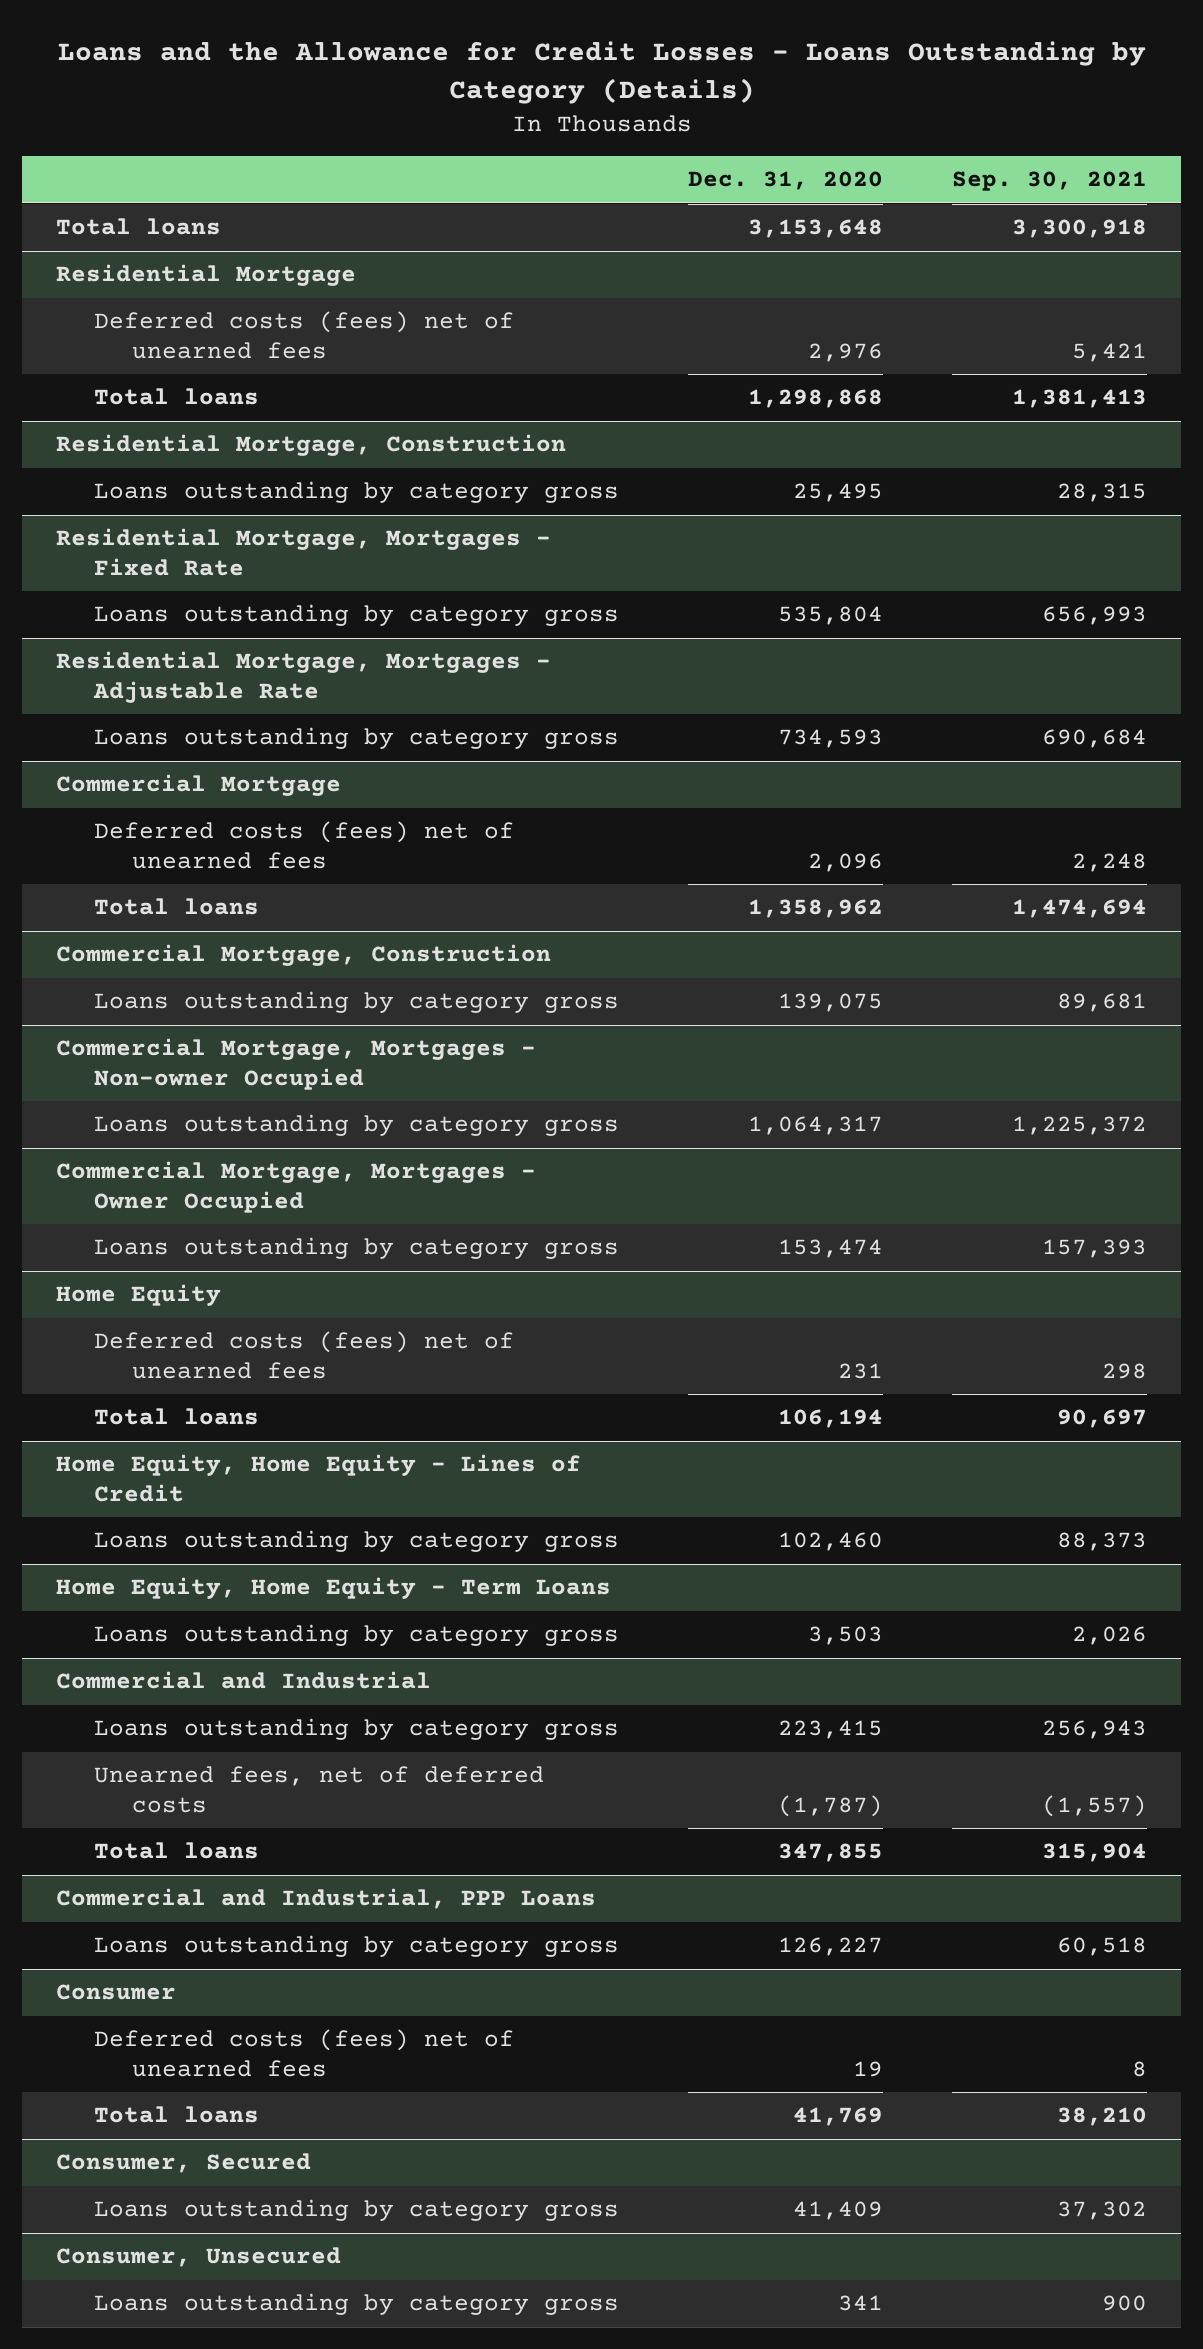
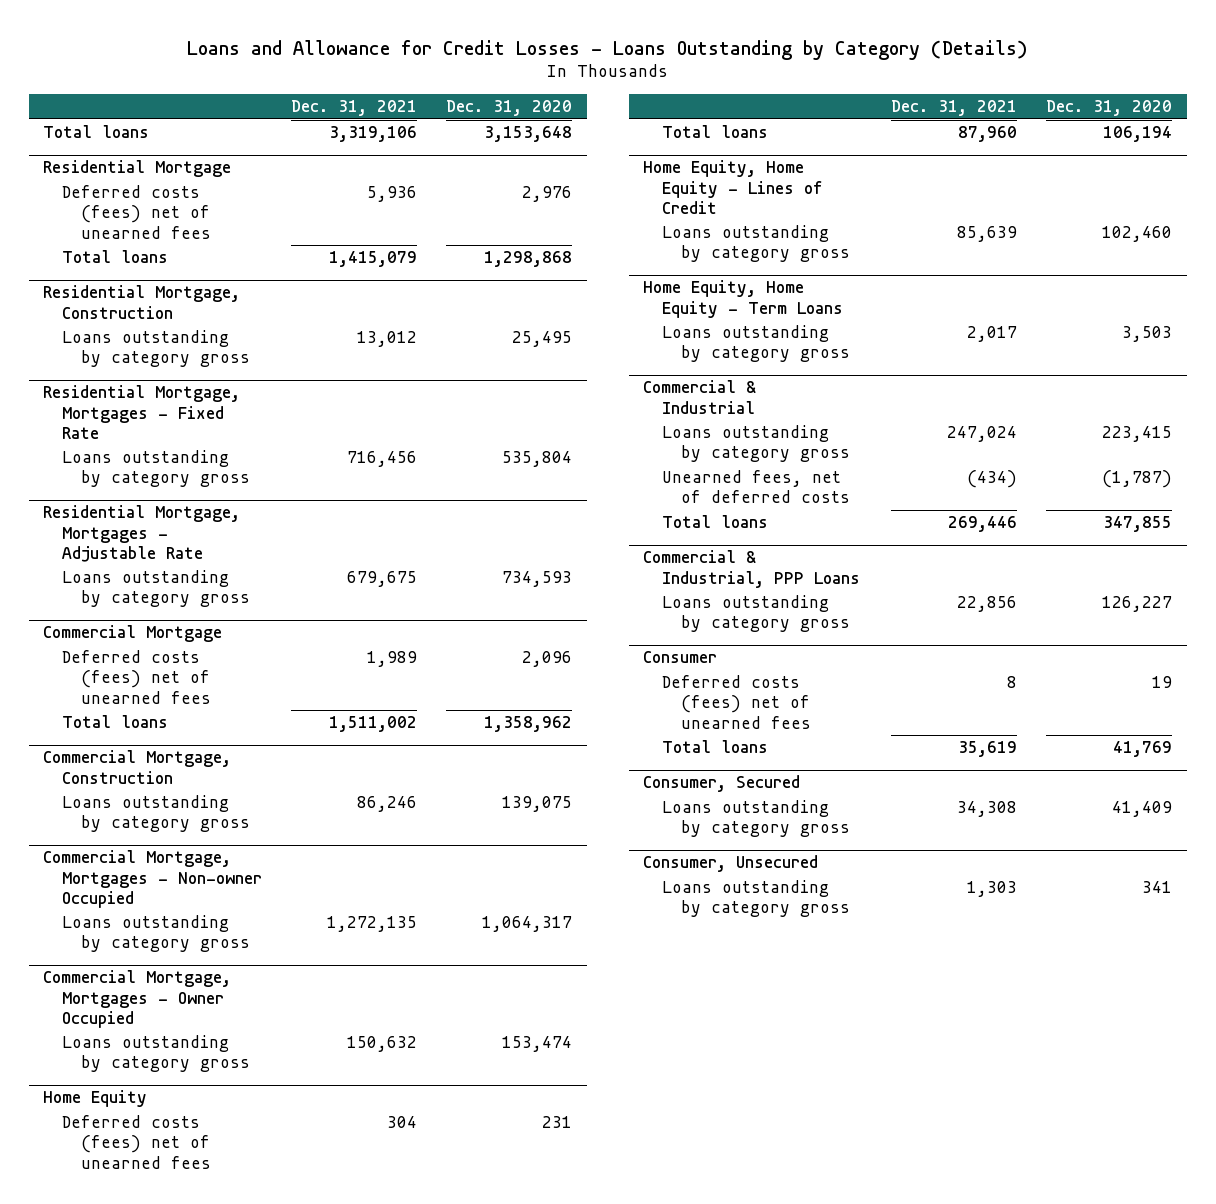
- Loans and the Allowance for Credit Losses - Loans Outstanding by Category (Details)
+ Loans and Allowance for Credit Losses - Loans Outstanding by Category (Details)
- | Dec. 31, 2020 | Sep. 30, 2021
+ | Dec. 31, 2021 | Dec. 31, 2020
- Commercial and Industrial
+ Commercial & Industrial
- Commercial and Industrial, PPP Loans
+ Commercial & Industrial, PPP Loans

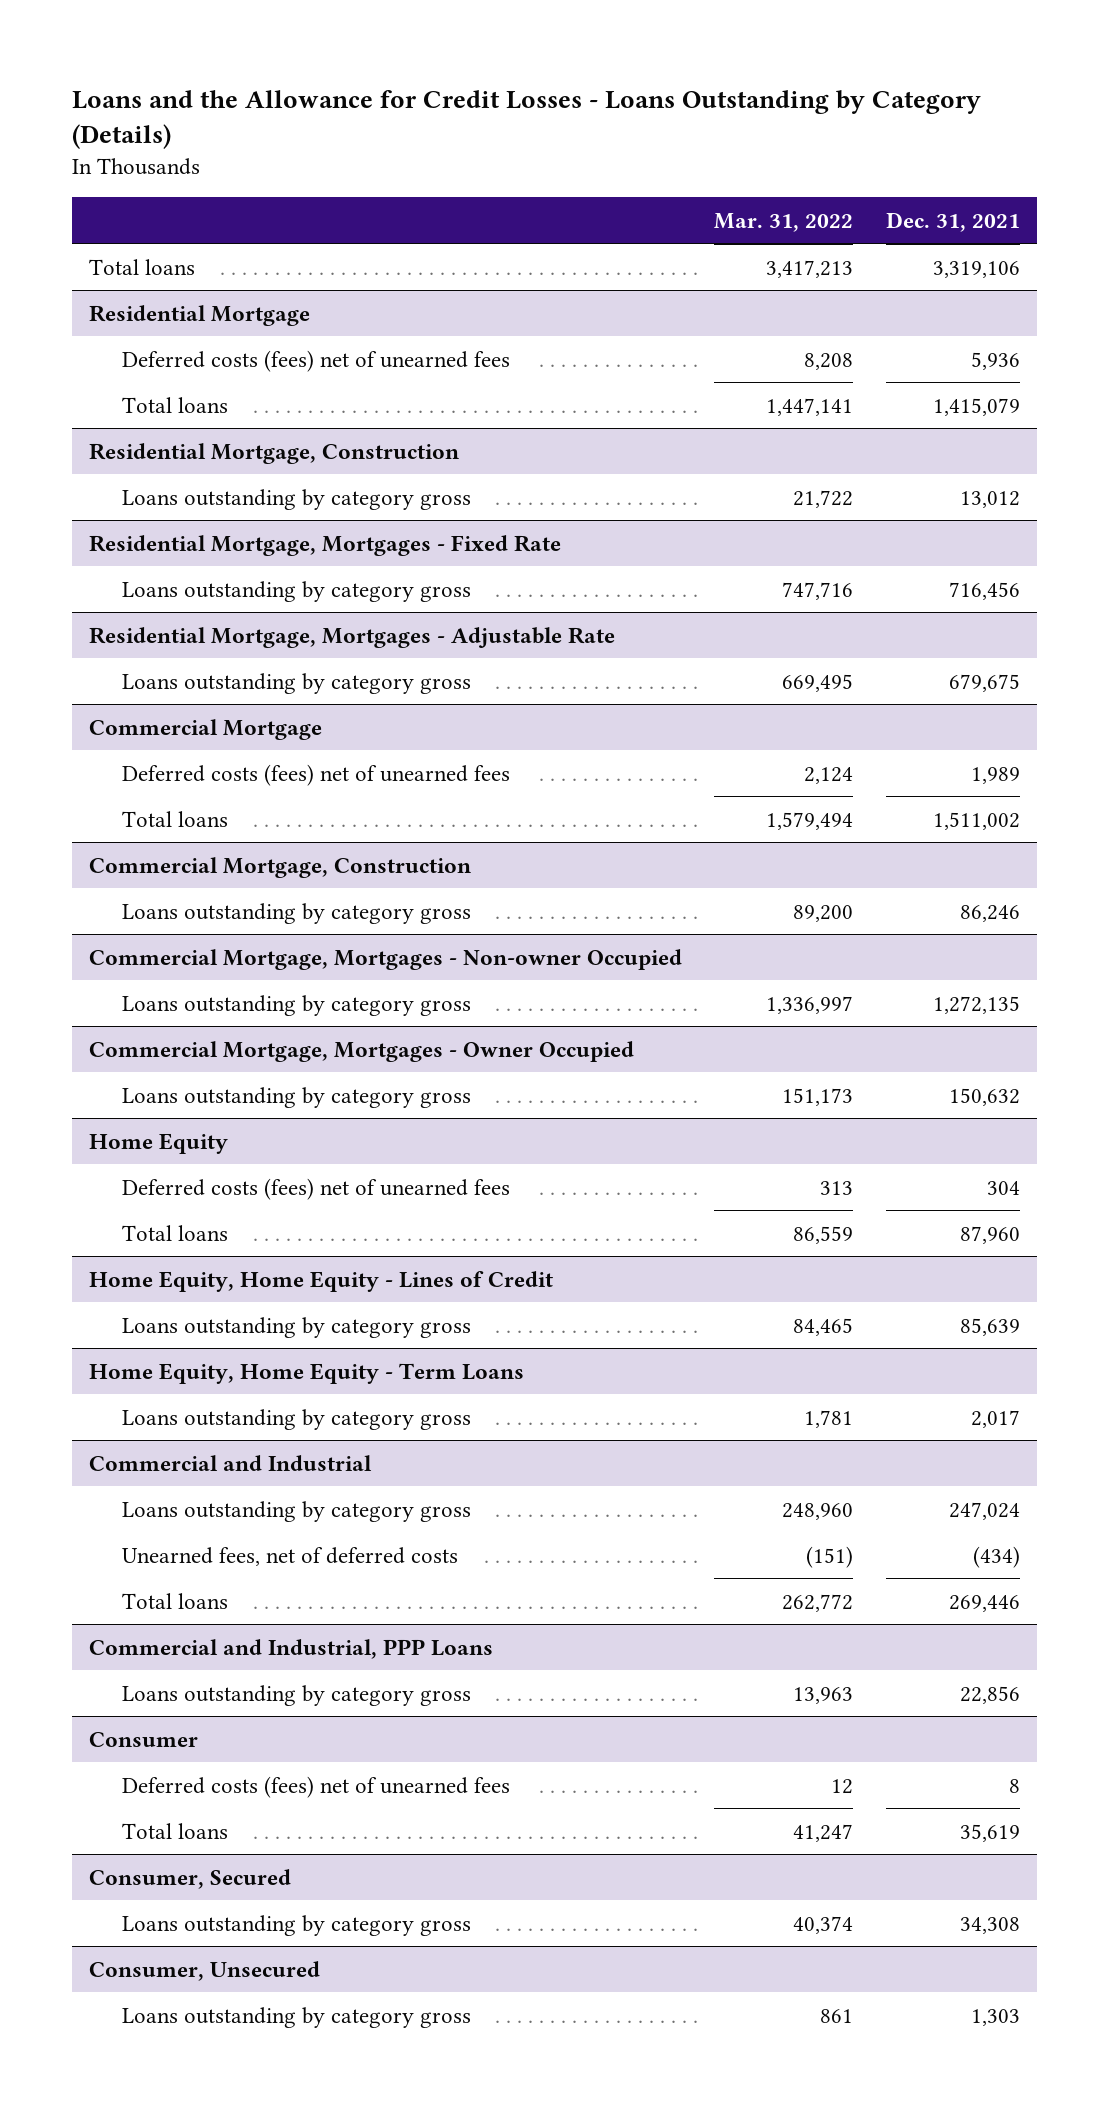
- Loans and Allowance for Credit Losses - Loans Outstanding by Category (Details)
+ Loans and the Allowance for Credit Losses - Loans Outstanding by Category (Details)
- | Dec. 31, 2021 | Dec. 31, 2020
+ | Mar. 31, 2022 | Dec. 31, 2021
- Commercial & Industrial
+ Commercial and Industrial
- Commercial & Industrial, PPP Loans
+ Commercial and Industrial, PPP Loans

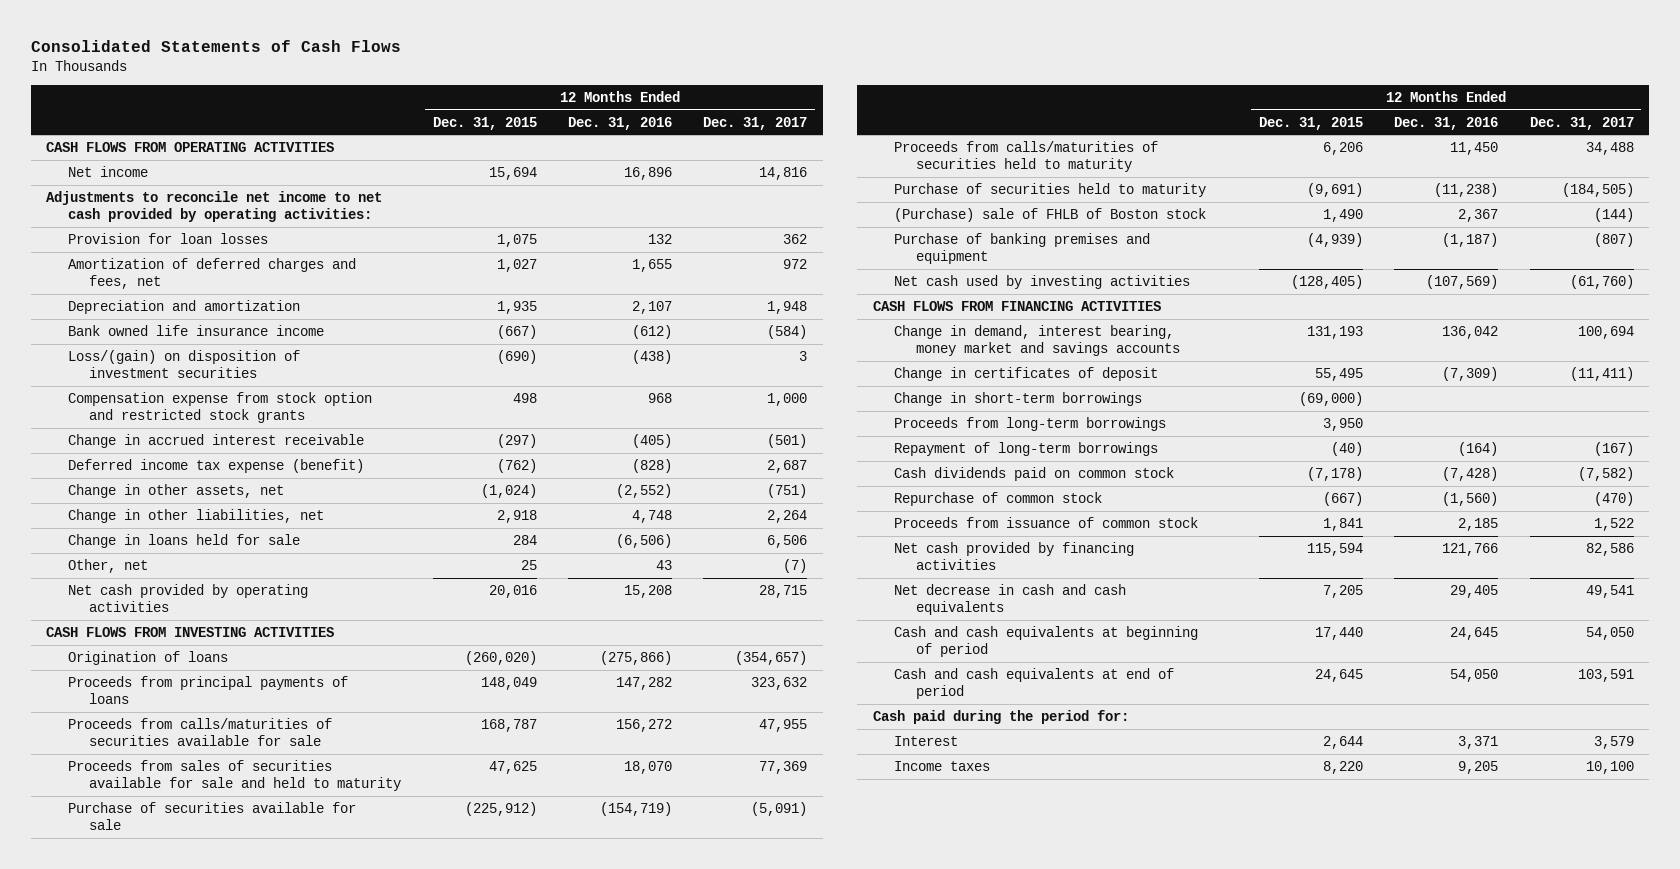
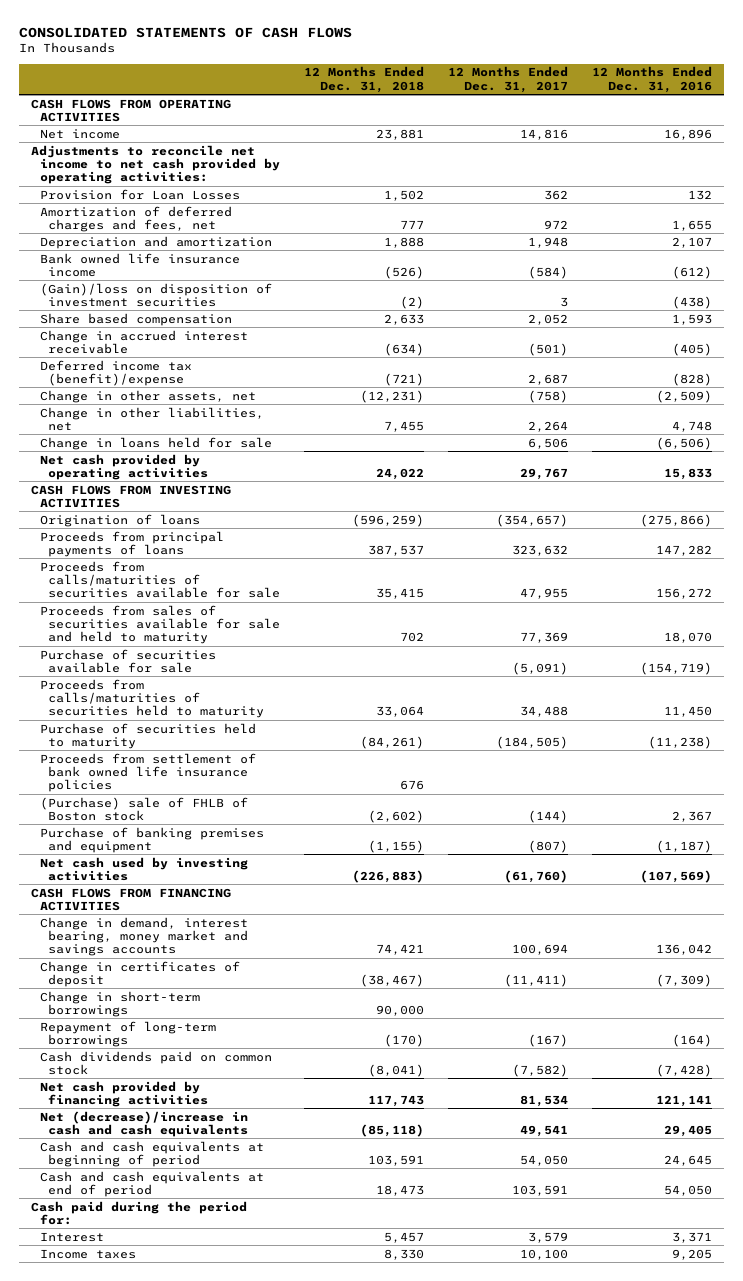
- Consolidated Statements of Cash Flows
+ CONSOLIDATED STATEMENTS OF CASH FLOWS
- | 12 Months Ended Dec. 31, 2015 | 12 Months Ended Dec. 31, 2016 | 12 Months Ended Dec. 31, 2017
+ | 12 Months Ended Dec. 31, 2018 | 12 Months Ended Dec. 31, 2017 | 12 Months Ended Dec. 31, 2016
- Provision for loan losses | 1,075 | 132 | 362
+ Provision for Loan Losses | 1,502 | 362 | 132
- Loss/(gain) on disposition of investment securities | (690) | (438) | 3
- Compensation expense from stock option and restricted stock grants | 498 | 968 | 1,000
+ (Gain)/loss on disposition of investment securities | (2) | 3 | (438)
+ Share based compensation | 2,633 | 2,052 | 1,593
- Deferred income tax expense (benefit) | (762) | (828) | 2,687
- Change in other assets, net | (1,024) | (2,552) | (751)
+ Deferred income tax (benefit)/expense | (721) | 2,687 | (828)
+ Change in other assets, net | (12,231) | (758) | (2,509)
- Other, net | 25 | 43 | (7)
- Net cash provided by operating activities | 20,016 | 15,208 | 28,715
+ Net cash provided by operating activities | 24,022 | 29,767 | 15,833
+ Proceeds from settlement of bank owned life insurance policies | 676 | |
- Proceeds from long-term borrowings | 3,950 | |
- Repurchase of common stock | (667) | (1,560) | (470)
- Proceeds from issuance of common stock | 1,841 | 2,185 | 1,522
- Net cash provided by financing activities | 115,594 | 121,766 | 82,586
- Net decrease in cash and cash equivalents | 7,205 | 29,405 | 49,541
+ Net cash provided by financing activities | 117,743 | 81,534 | 121,141
+ Net (decrease)/increase in cash and cash equivalents | (85,118) | 49,541 | 29,405

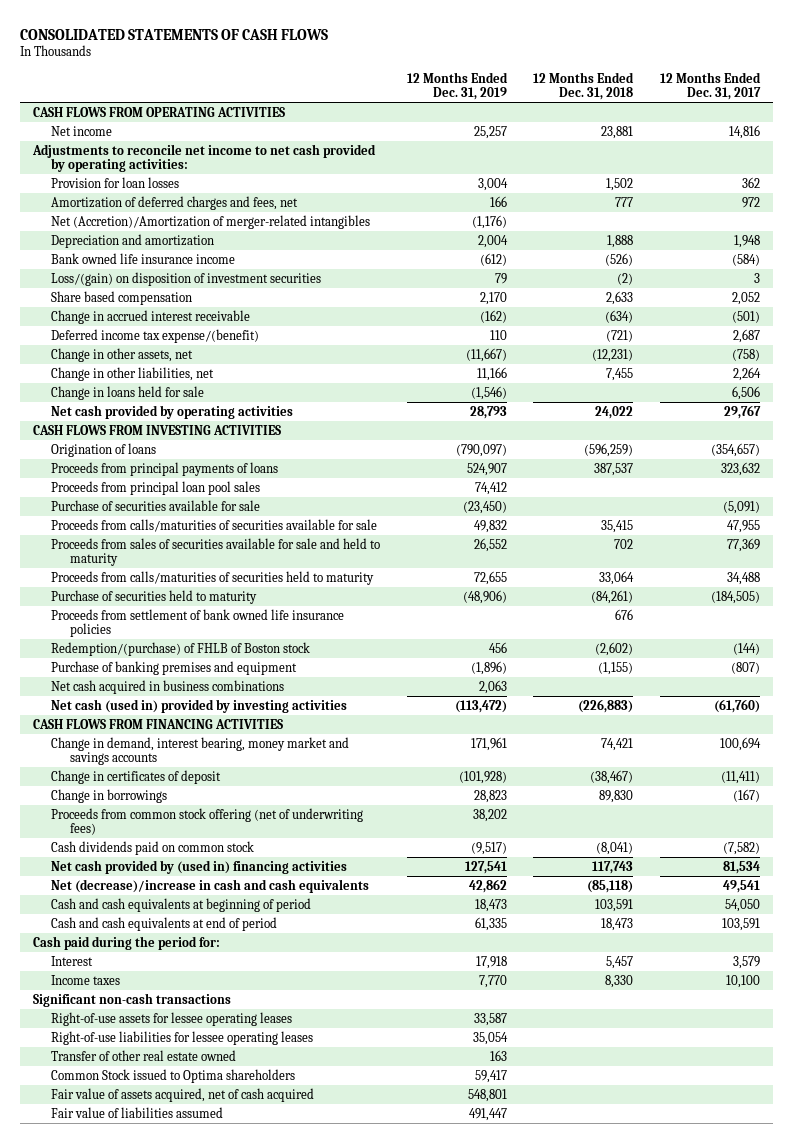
- | 12 Months Ended Dec. 31, 2018 | 12 Months Ended Dec. 31, 2017 | 12 Months Ended Dec. 31, 2016
+ | 12 Months Ended Dec. 31, 2019 | 12 Months Ended Dec. 31, 2018 | 12 Months Ended Dec. 31, 2017
- Provision for Loan Losses | 1,502 | 362 | 132
+ Provision for loan losses | 3,004 | 1,502 | 362
+ Net (Accretion)/Amortization of merger-related intangibles | (1,176) | |
- (Gain)/loss on disposition of investment securities | (2) | 3 | (438)
+ Loss/(gain) on disposition of investment securities | 79 | (2) | 3
- Deferred income tax (benefit)/expense | (721) | 2,687 | (828)
+ Deferred income tax expense/(benefit) | 110 | (721) | 2,687
+ Proceeds from principal loan pool sales | 74,412 | |
moved up: Purchase of securities available for sale | (23,450) | | (5,091)
- (Purchase) sale of FHLB of Boston stock | (2,602) | (144) | 2,367
+ Redemption/(purchase) of FHLB of Boston stock | 456 | (2,602) | (144)
- Net cash used by investing activities | (226,883) | (61,760) | (107,569)
+ Net cash acquired in business combinations | 2,063 | |
+ Net cash (used in) provided by investing activities | (113,472) | (226,883) | (61,760)
- Change in short-term borrowings | 90,000 | |
- Repayment of long-term borrowings | (170) | (167) | (164)
+ Change in borrowings | 28,823 | 89,830 | (167)
+ Proceeds from common stock offering (net of underwriting fees) | 38,202 | |
- Net cash provided by financing activities | 117,743 | 81,534 | 121,141
+ Net cash provided by (used in) financing activities | 127,541 | 117,743 | 81,534
+ Significant non-cash transactions
+ Right-of-use assets for lessee operating leases | 33,587 | |
+ Right-of-use liabilities for lessee operating leases | 35,054 | |
+ Transfer of other real estate owned | 163 | |
+ Common Stock issued to Optima shareholders | 59,417 | |
+ Fair value of assets acquired, net of cash acquired | 548,801 | |
+ Fair value of liabilities assumed | 491,447 | |

